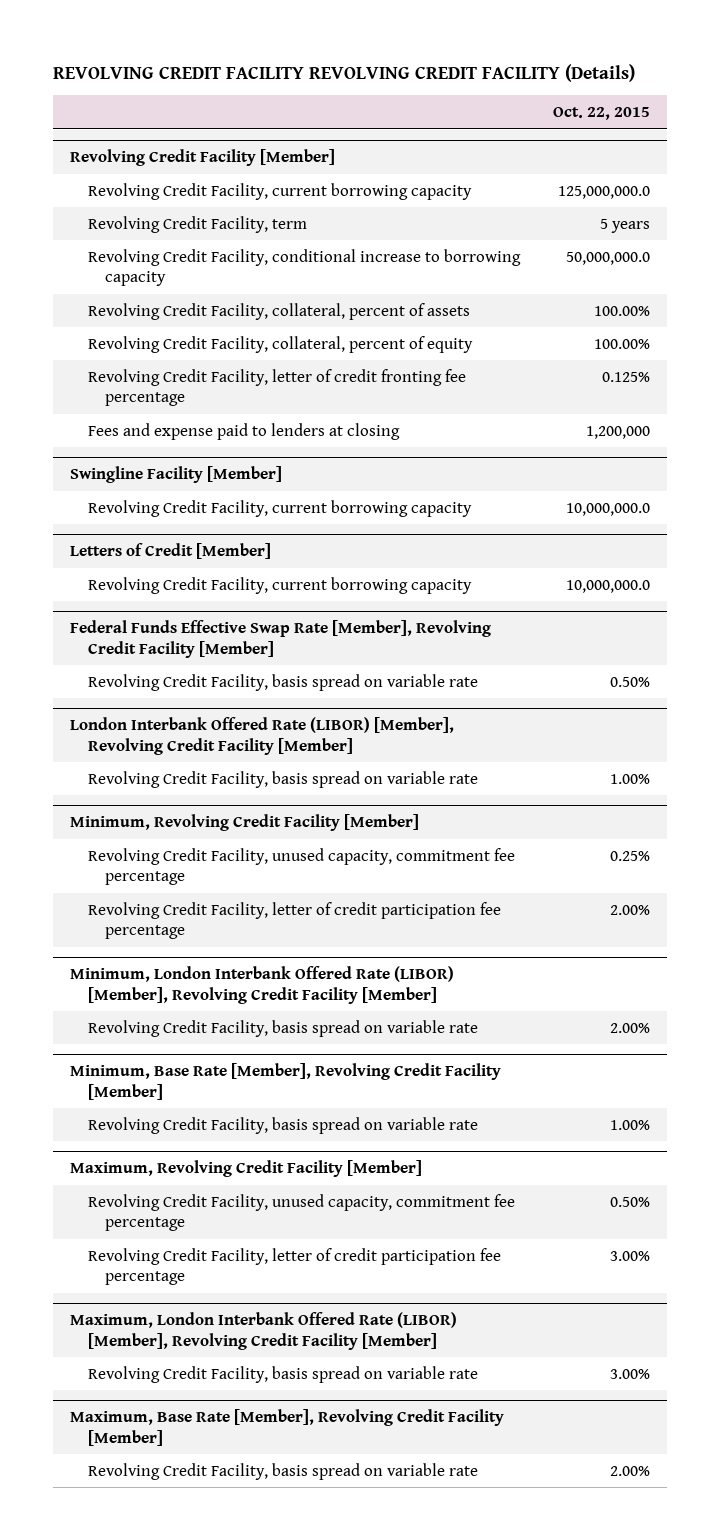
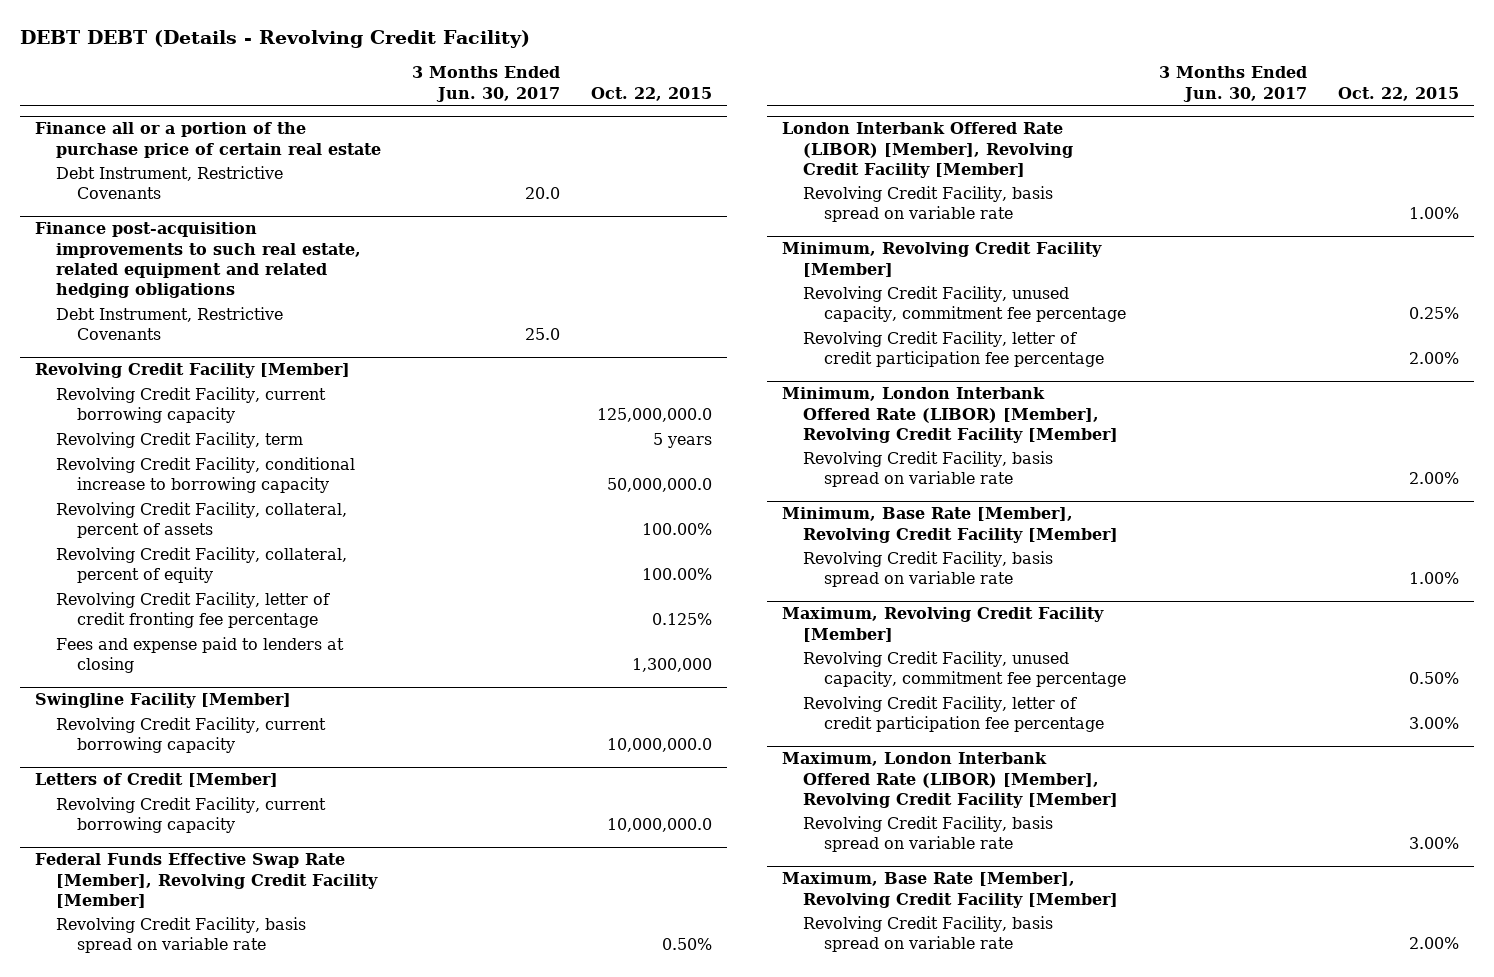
- REVOLVING CREDIT FACILITY REVOLVING CREDIT FACILITY (Details)
+ DEBT DEBT (Details - Revolving Credit Facility)
- | Oct. 22, 2015
+ | 3 Months Ended Jun. 30, 2017 | Oct. 22, 2015
+ Finance all or a portion of the purchase price of certain real estate
+ Debt Instrument, Restrictive Covenants | 20.0 |
+ Finance post-acquisition improvements to such real estate, related equipment and related hedging obligations
+ Debt Instrument, Restrictive Covenants | 25.0 |
@ Revolving Credit Facility [Member]
- Fees and expense paid to lenders at closing | 1,200,000
+ Fees and expense paid to lenders at closing | | 1,300,000

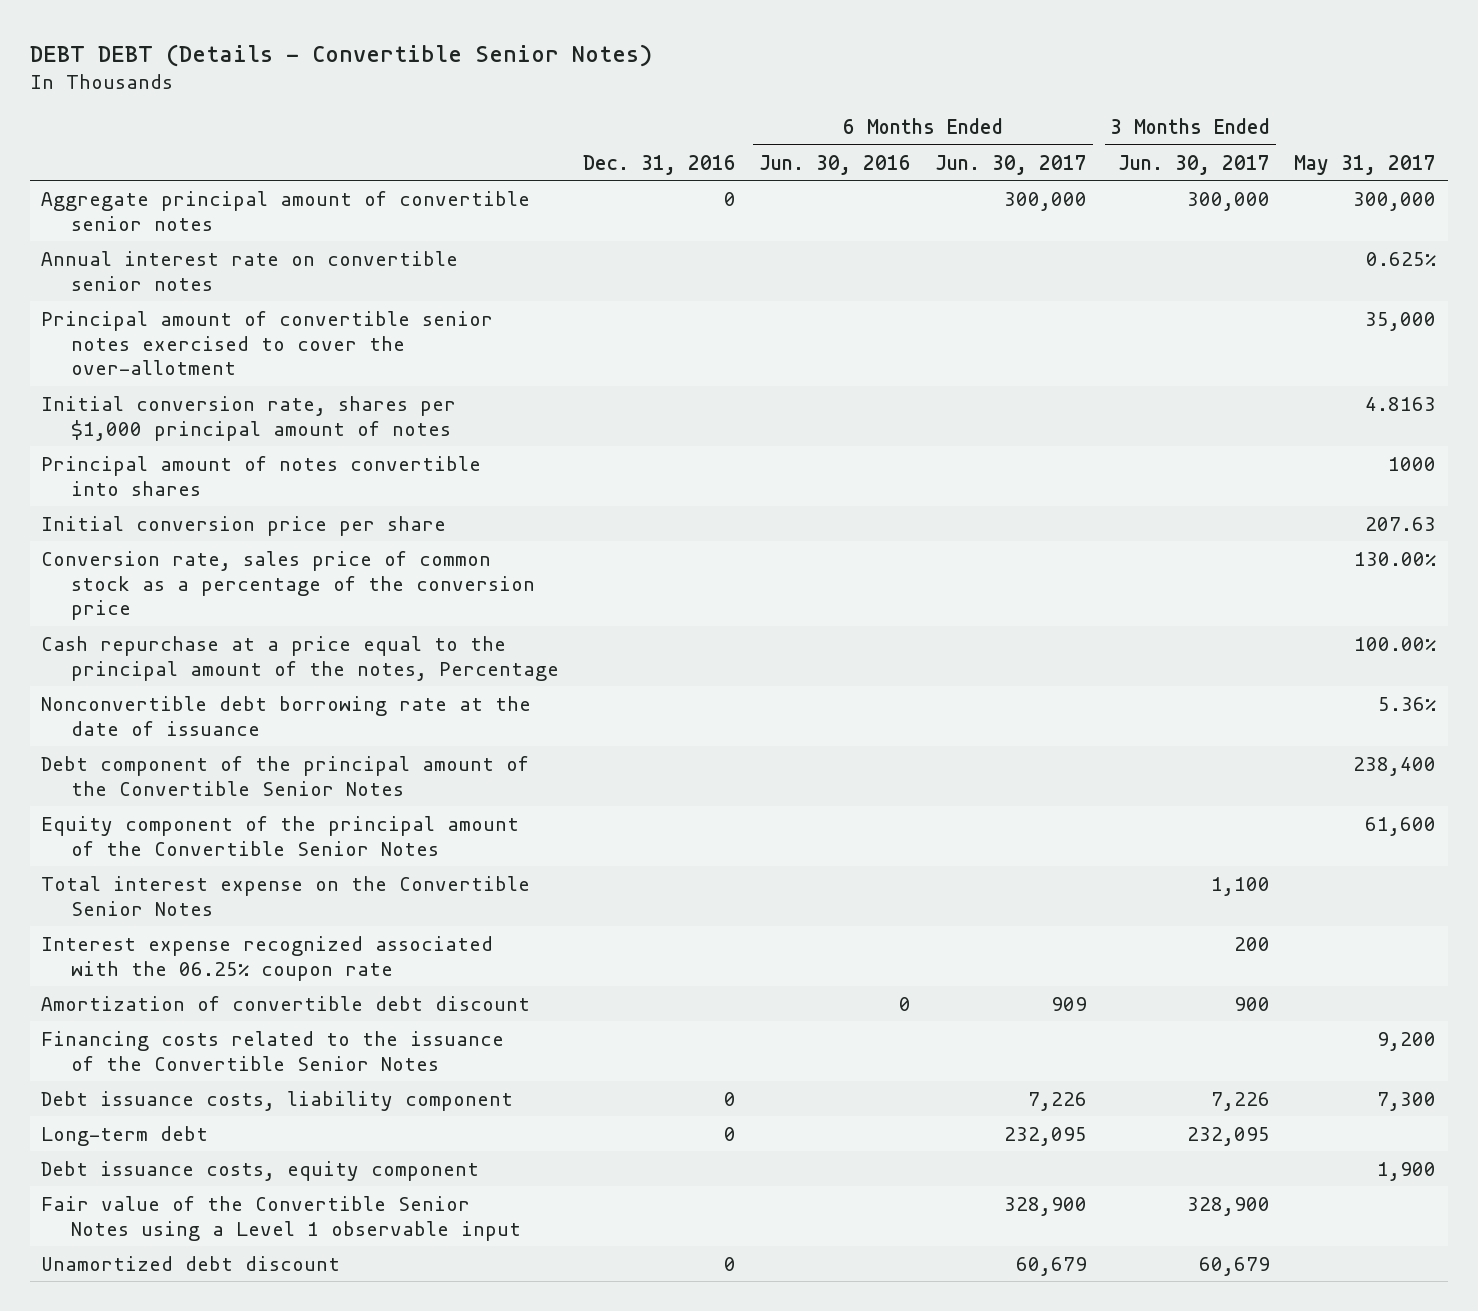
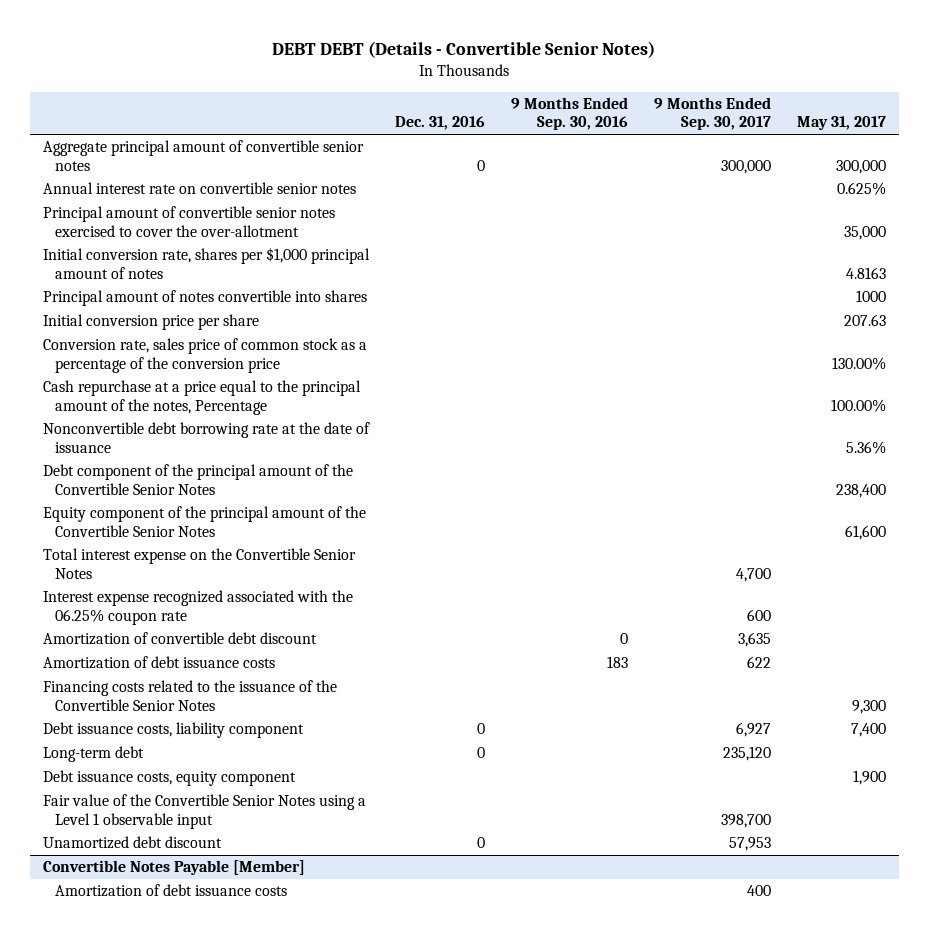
- | Dec. 31, 2016 | 6 Months Ended Jun. 30, 2016 | 6 Months Ended Jun. 30, 2017 | 3 Months Ended Jun. 30, 2017 | May 31, 2017
+ | Dec. 31, 2016 | 9 Months Ended Sep. 30, 2016 | 9 Months Ended Sep. 30, 2017 | May 31, 2017
- Financing costs related to the issuance of the Convertible Senior Notes | | | | | 9,200
- Debt issuance costs, liability component | 0 | | 7,226 | 7,226 | 7,300
+ Amortization of debt issuance costs | | 183 | 622 |
+ Financing costs related to the issuance of the Convertible Senior Notes | | | | 9,300
+ Debt issuance costs, liability component | 0 | | 6,927 | 7,400
+ Convertible Notes Payable [Member]
+ Amortization of debt issuance costs | | | 400 |

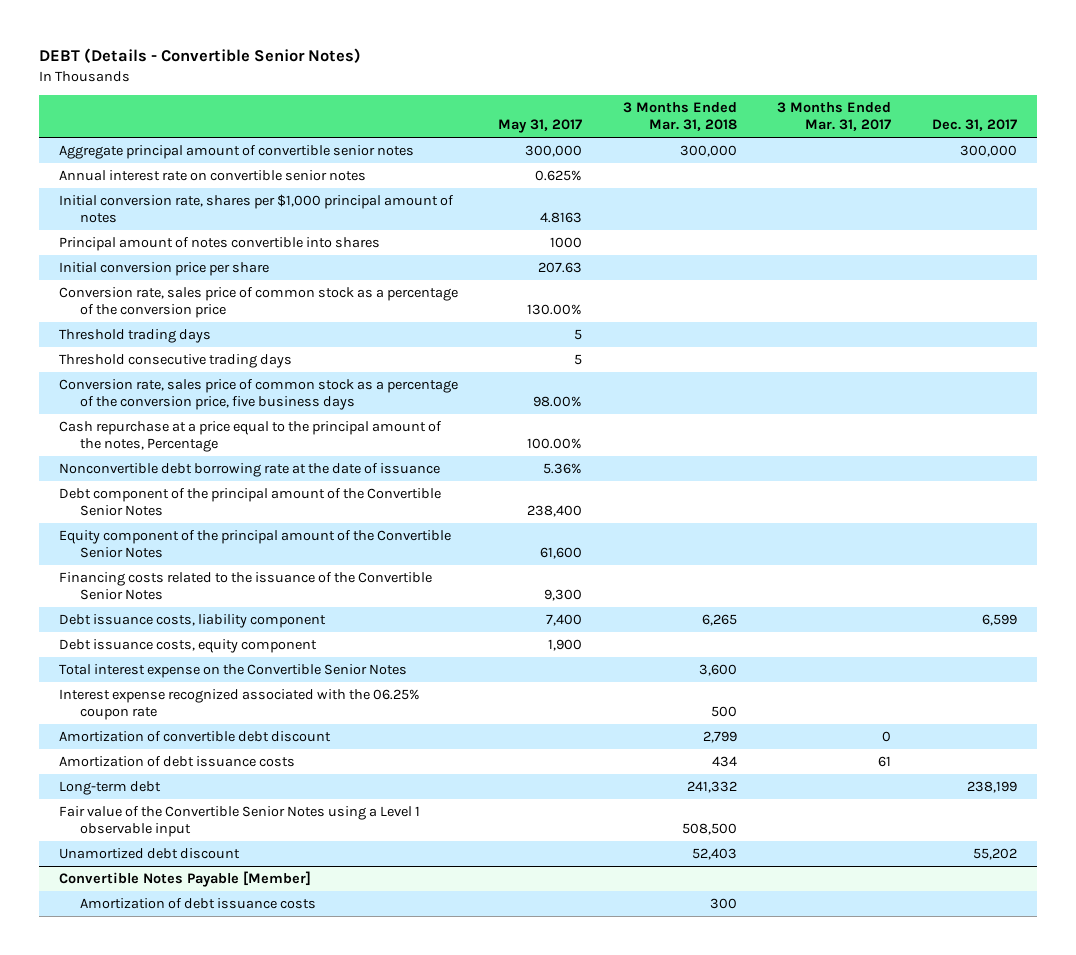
- DEBT DEBT (Details - Convertible Senior Notes)
+ DEBT (Details - Convertible Senior Notes)
- | Dec. 31, 2016 | 9 Months Ended Sep. 30, 2016 | 9 Months Ended Sep. 30, 2017 | May 31, 2017
+ | May 31, 2017 | 3 Months Ended Mar. 31, 2018 | 3 Months Ended Mar. 31, 2017 | Dec. 31, 2017
- Principal amount of convertible senior notes exercised to cover the over-allotment | | | | 35,000
+ Threshold trading days | 5 | | |
+ Threshold consecutive trading days | 5 | | |
+ Conversion rate, sales price of common stock as a percentage of the conversion price, five business days | 98.00% | | |
moved up: Financing costs related to the issuance of the Convertible Senior Notes | 9,300 | | |
moved up: Debt issuance costs, liability component | 7,400 | 6,265 | | 6,599
moved up: Debt issuance costs, equity component | 1,900 | | |

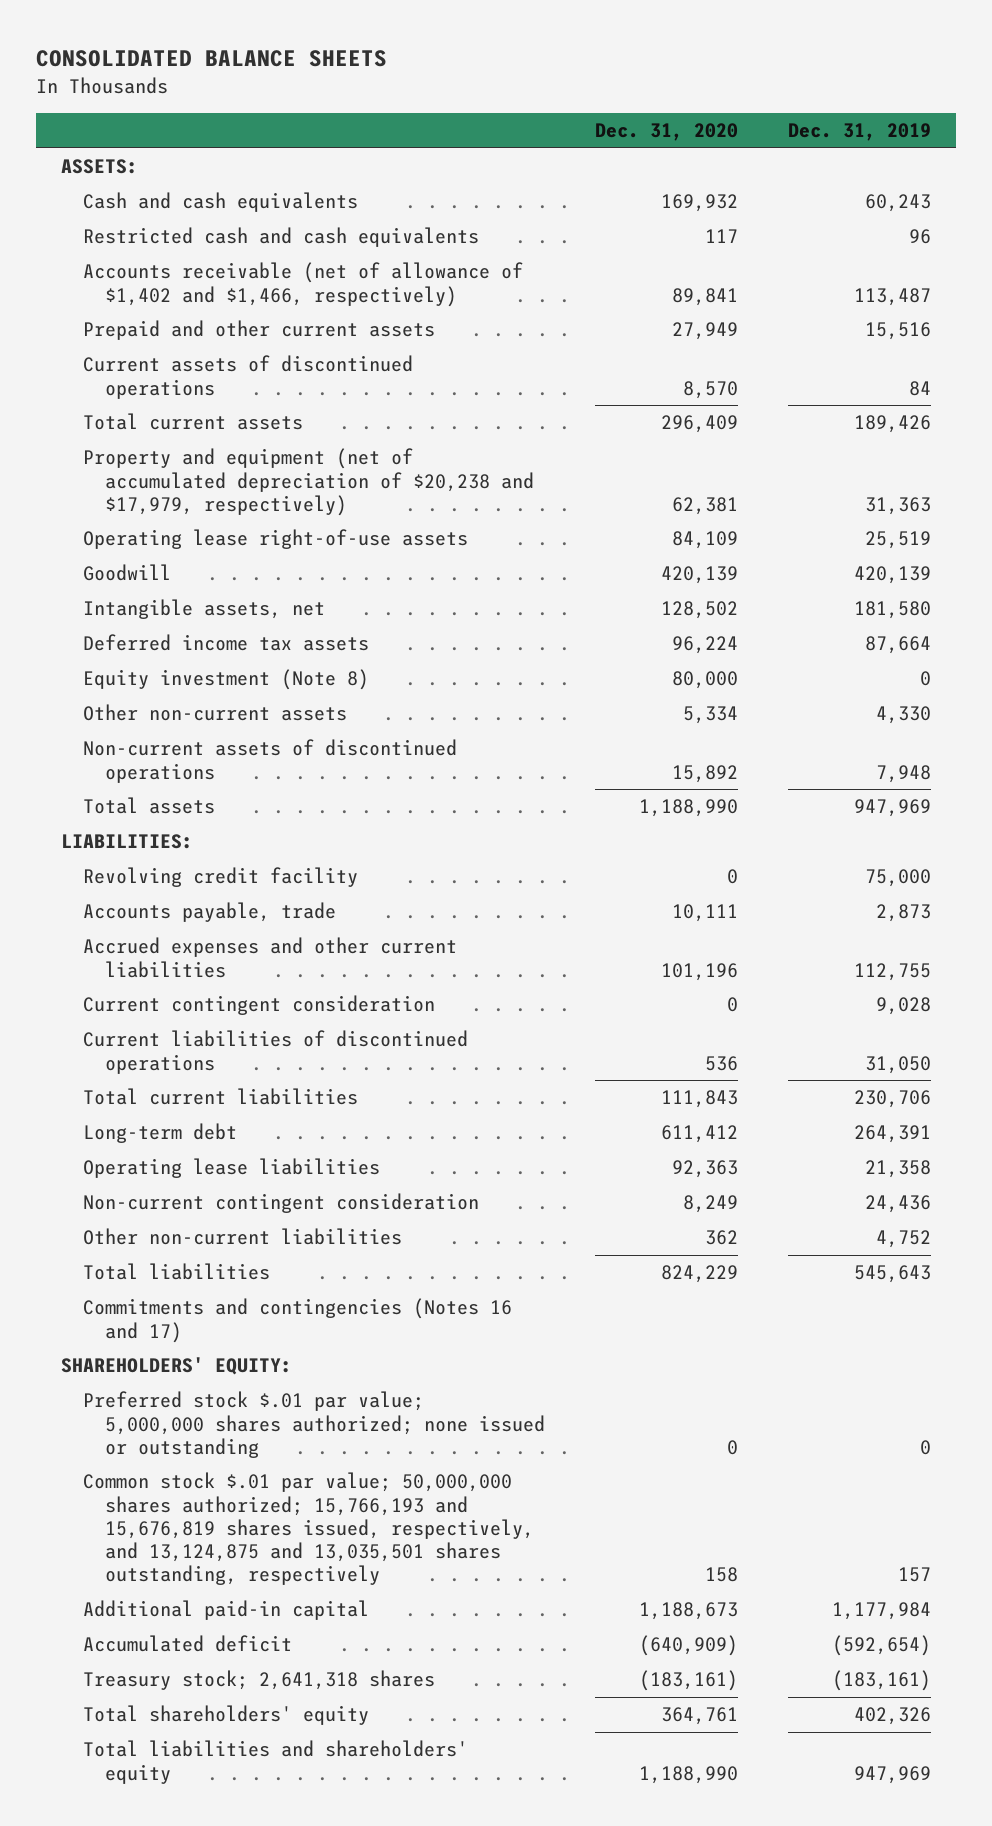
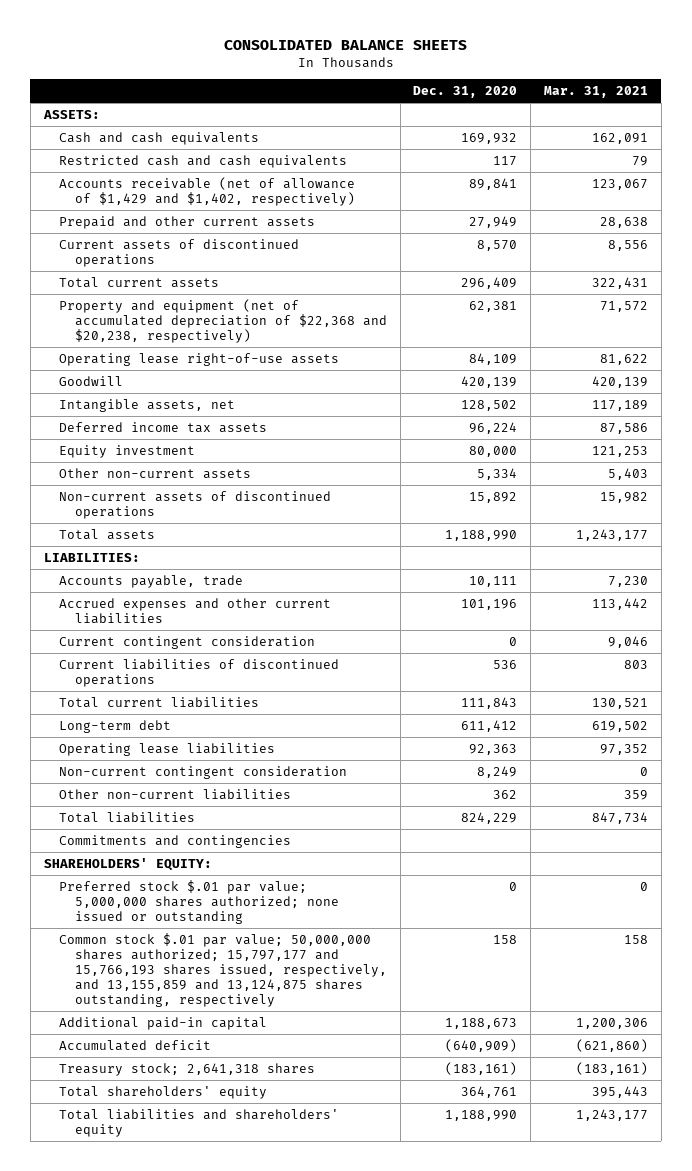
- | Dec. 31, 2020 | Dec. 31, 2019
+ | Dec. 31, 2020 | Mar. 31, 2021
- Accounts receivable (net of allowance of $1,402 and $1,466, respectively) | 89,841 | 113,487
+ Accounts receivable (net of allowance of $1,429 and $1,402, respectively) | 89,841 | 123,067
- Property and equipment (net of accumulated depreciation of $20,238 and $17,979, respectively) | 62,381 | 31,363
+ Property and equipment (net of accumulated depreciation of $22,368 and $20,238, respectively) | 62,381 | 71,572
- Equity investment (Note 8) | 80,000 | 0
+ Equity investment | 80,000 | 121,253
- Revolving credit facility | 0 | 75,000
- Commitments and contingencies (Notes 16 and 17)
+ Commitments and contingencies
- Common stock $.01 par value; 50,000,000 shares authorized; 15,766,193 and 15,676,819 shares issued, respectively, and 13,124,875 and 13,035,501 shares outstanding, respectively | 158 | 157
+ Common stock $.01 par value; 50,000,000 shares authorized; 15,797,177 and 15,766,193 shares issued, respectively, and 13,155,859 and 13,124,875 shares outstanding, respectively | 158 | 158

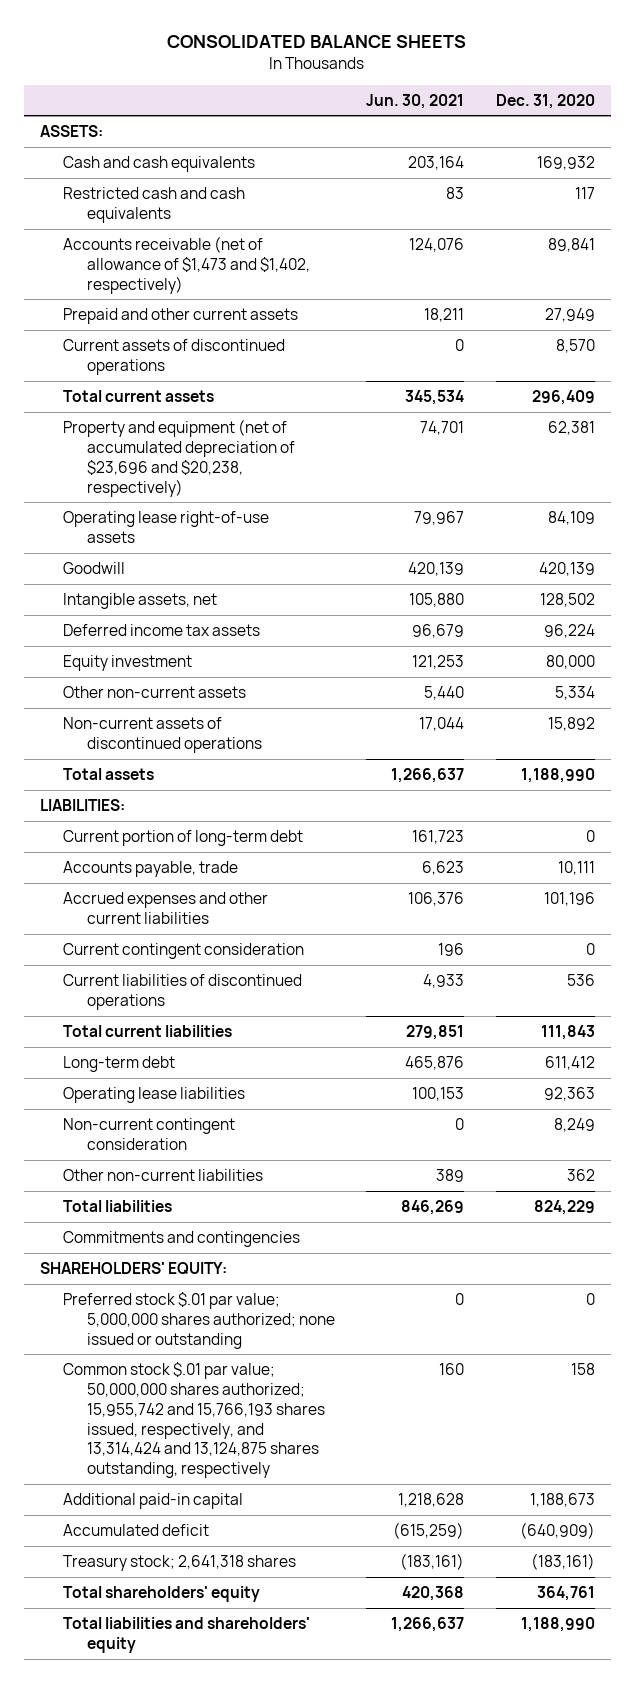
- | Dec. 31, 2020 | Mar. 31, 2021
+ | Jun. 30, 2021 | Dec. 31, 2020
- Accounts receivable (net of allowance of $1,429 and $1,402, respectively) | 89,841 | 123,067
+ Accounts receivable (net of allowance of $1,473 and $1,402, respectively) | 124,076 | 89,841
- Property and equipment (net of accumulated depreciation of $22,368 and $20,238, respectively) | 62,381 | 71,572
+ Property and equipment (net of accumulated depreciation of $23,696 and $20,238, respectively) | 74,701 | 62,381
+ Current portion of long-term debt | 161,723 | 0
- Common stock $.01 par value; 50,000,000 shares authorized; 15,797,177 and 15,766,193 shares issued, respectively, and 13,155,859 and 13,124,875 shares outstanding, respectively | 158 | 158
+ Common stock $.01 par value; 50,000,000 shares authorized; 15,955,742 and 15,766,193 shares issued, respectively, and 13,314,424 and 13,124,875 shares outstanding, respectively | 160 | 158

